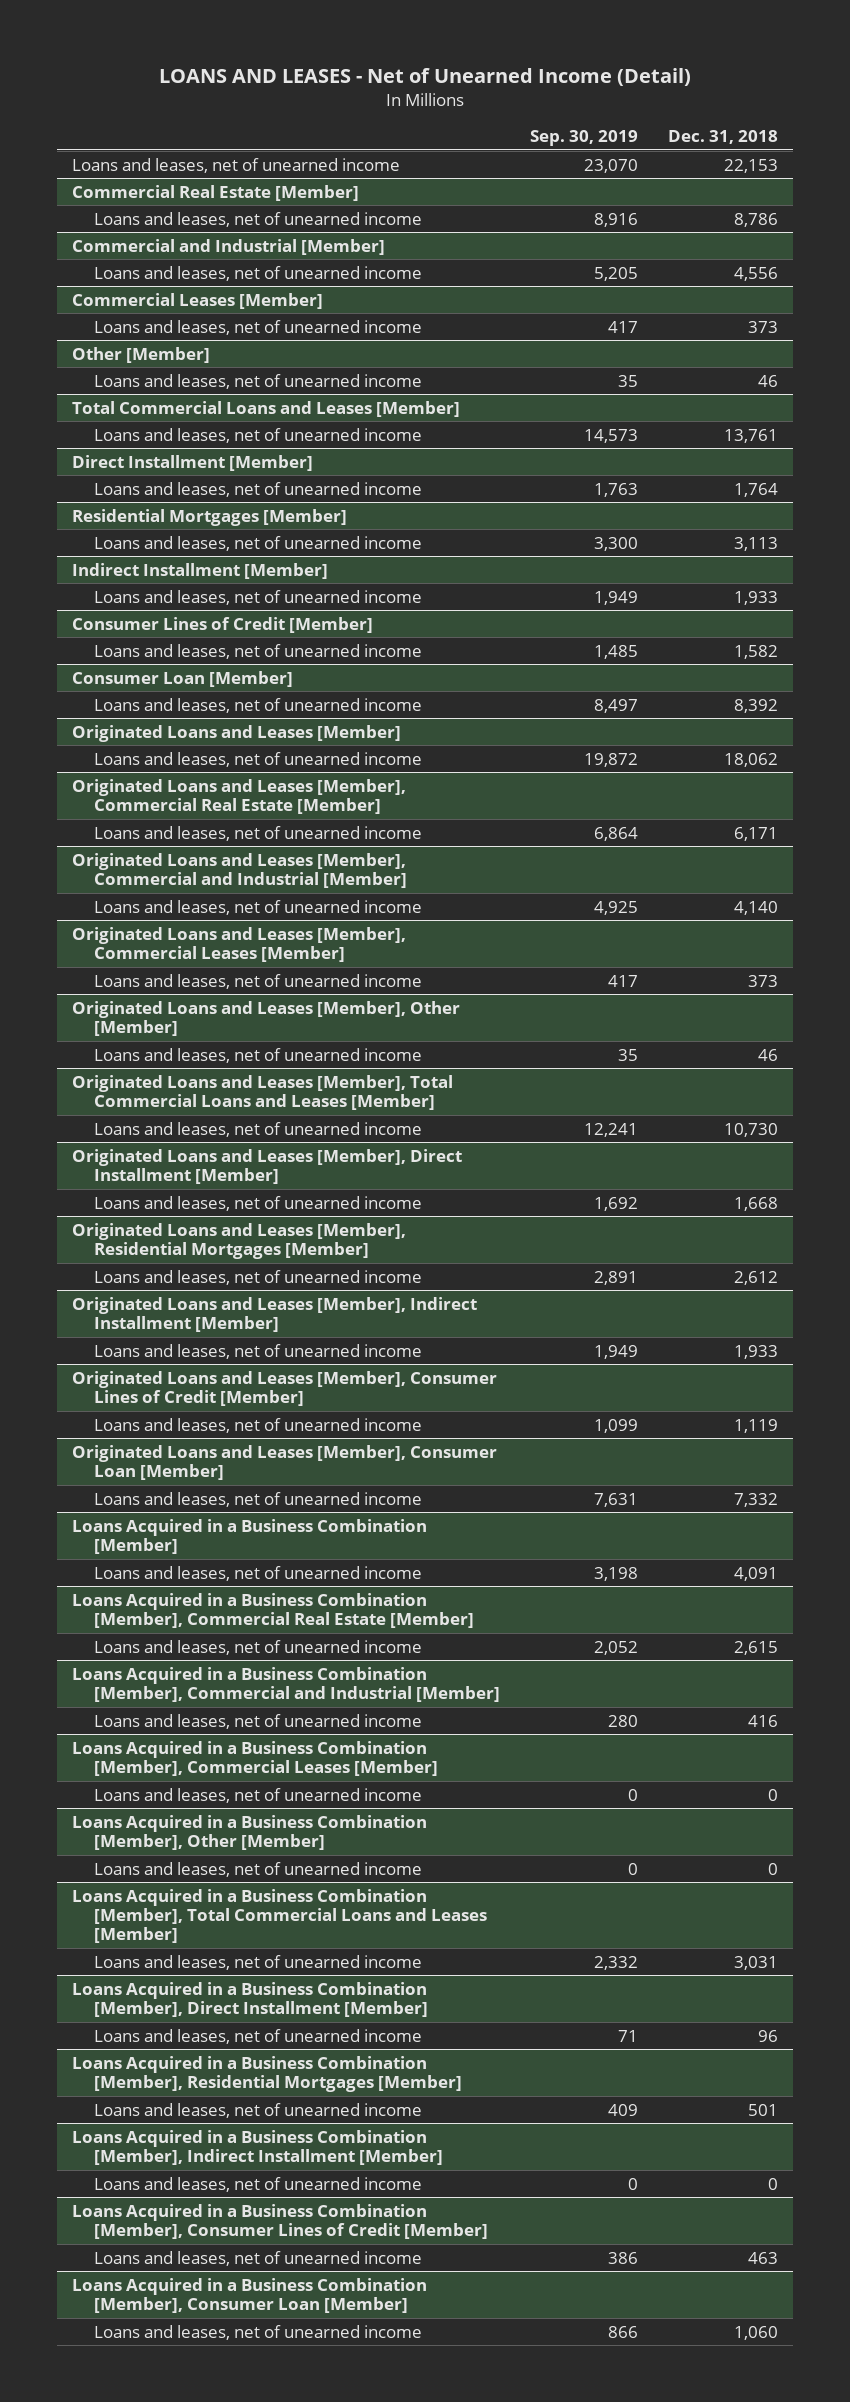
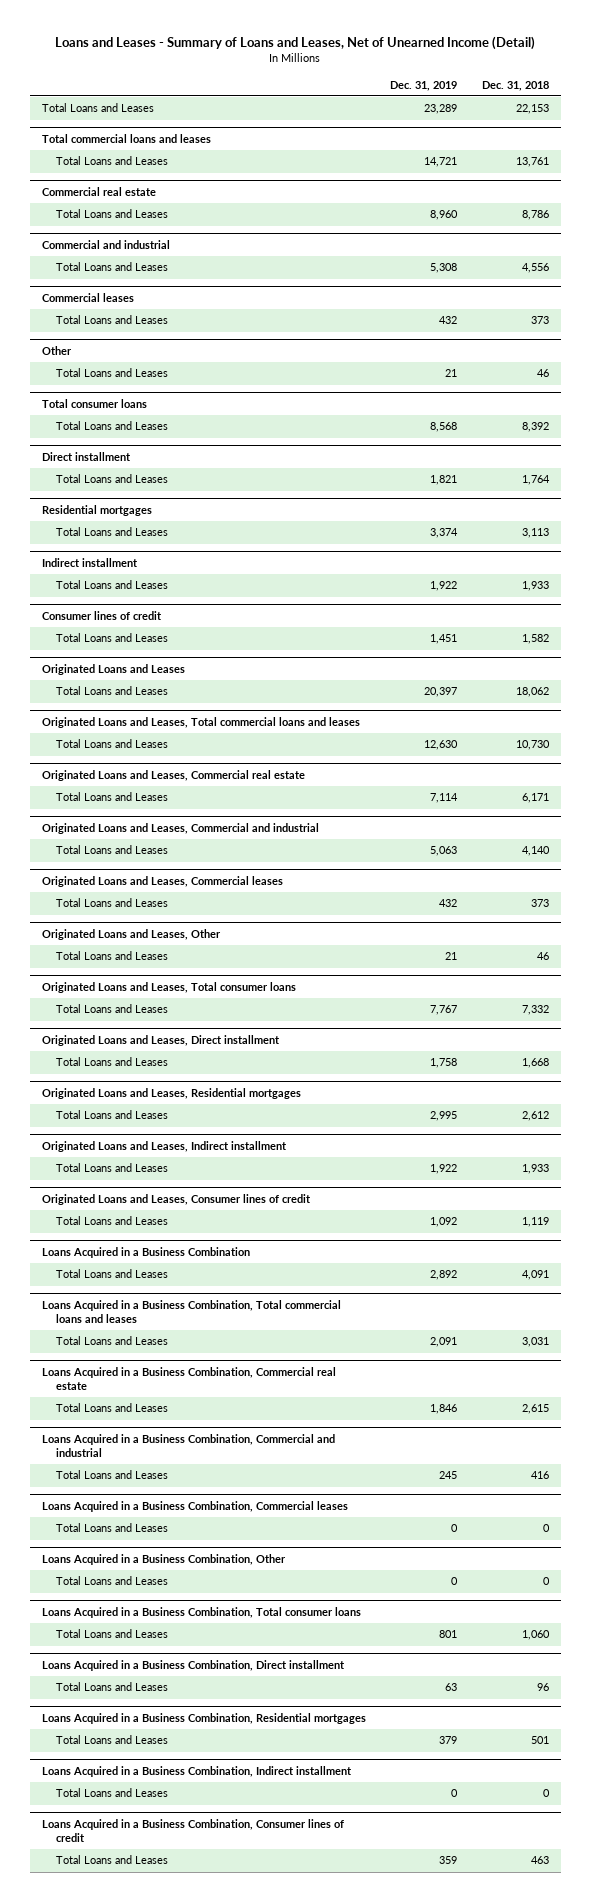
- LOANS AND LEASES - Net of Unearned Income (Detail)
+ Loans and Leases - Summary of Loans and Leases, Net of Unearned Income (Detail)
- | Sep. 30, 2019 | Dec. 31, 2018
+ | Dec. 31, 2019 | Dec. 31, 2018
- Loans and leases, net of unearned income | 23,070 | 22,153
- Commercial Real Estate [Member]
- Loans and leases, net of unearned income | 8,916 | 8,786
- Commercial and Industrial [Member]
- Loans and leases, net of unearned income | 5,205 | 4,556
- Commercial Leases [Member]
- Loans and leases, net of unearned income | 417 | 373
- Other [Member]
- Loans and leases, net of unearned income | 35 | 46
- Total Commercial Loans and Leases [Member]
- Loans and leases, net of unearned income | 14,573 | 13,761
- Direct Installment [Member]
- Loans and leases, net of unearned income | 1,763 | 1,764
- Residential Mortgages [Member]
- Loans and leases, net of unearned income | 3,300 | 3,113
- Indirect Installment [Member]
- Loans and leases, net of unearned income | 1,949 | 1,933
- Consumer Lines of Credit [Member]
- Loans and leases, net of unearned income | 1,485 | 1,582
- Consumer Loan [Member]
- Loans and leases, net of unearned income | 8,497 | 8,392
- Originated Loans and Leases [Member]
- Loans and leases, net of unearned income | 19,872 | 18,062
- Originated Loans and Leases [Member], Commercial Real Estate [Member]
- Loans and leases, net of unearned income | 6,864 | 6,171
- Originated Loans and Leases [Member], Commercial and Industrial [Member]
- Loans and leases, net of unearned income | 4,925 | 4,140
- Originated Loans and Leases [Member], Commercial Leases [Member]
- Loans and leases, net of unearned income | 417 | 373
- Originated Loans and Leases [Member], Other [Member]
- Loans and leases, net of unearned income | 35 | 46
- Originated Loans and Leases [Member], Total Commercial Loans and Leases [Member]
- Loans and leases, net of unearned income | 12,241 | 10,730
- Originated Loans and Leases [Member], Direct Installment [Member]
- Loans and leases, net of unearned income | 1,692 | 1,668
- Originated Loans and Leases [Member], Residential Mortgages [Member]
- Loans and leases, net of unearned income | 2,891 | 2,612
- Originated Loans and Leases [Member], Indirect Installment [Member]
- Loans and leases, net of unearned income | 1,949 | 1,933
- Originated Loans and Leases [Member], Consumer Lines of Credit [Member]
- Loans and leases, net of unearned income | 1,099 | 1,119
- Originated Loans and Leases [Member], Consumer Loan [Member]
- Loans and leases, net of unearned income | 7,631 | 7,332
- Loans Acquired in a Business Combination [Member]
- Loans and leases, net of unearned income | 3,198 | 4,091
- Loans Acquired in a Business Combination [Member], Commercial Real Estate [Member]
- Loans and leases, net of unearned income | 2,052 | 2,615
- Loans Acquired in a Business Combination [Member], Commercial and Industrial [Member]
- Loans and leases, net of unearned income | 280 | 416
- Loans Acquired in a Business Combination [Member], Commercial Leases [Member]
- Loans and leases, net of unearned income | 0 | 0
- Loans Acquired in a Business Combination [Member], Other [Member]
- Loans and leases, net of unearned income | 0 | 0
- Loans Acquired in a Business Combination [Member], Total Commercial Loans and Leases [Member]
- Loans and leases, net of unearned income | 2,332 | 3,031
- Loans Acquired in a Business Combination [Member], Direct Installment [Member]
- Loans and leases, net of unearned income | 71 | 96
- Loans Acquired in a Business Combination [Member], Residential Mortgages [Member]
- Loans and leases, net of unearned income | 409 | 501
- Loans Acquired in a Business Combination [Member], Indirect Installment [Member]
- Loans and leases, net of unearned income | 0 | 0
- Loans Acquired in a Business Combination [Member], Consumer Lines of Credit [Member]
- Loans and leases, net of unearned income | 386 | 463
- Loans Acquired in a Business Combination [Member], Consumer Loan [Member]
- Loans and leases, net of unearned income | 866 | 1,060
+ Total Loans and Leases | 23,289 | 22,153
+ Total commercial loans and leases
+ Total Loans and Leases | 14,721 | 13,761
+ Commercial real estate
+ Total Loans and Leases | 8,960 | 8,786
+ Commercial and industrial
+ Total Loans and Leases | 5,308 | 4,556
+ Commercial leases
+ Total Loans and Leases | 432 | 373
+ Other
+ Total Loans and Leases | 21 | 46
+ Total consumer loans
+ Total Loans and Leases | 8,568 | 8,392
+ Direct installment
+ Total Loans and Leases | 1,821 | 1,764
+ Residential mortgages
+ Total Loans and Leases | 3,374 | 3,113
+ Indirect installment
+ Total Loans and Leases | 1,922 | 1,933
+ Consumer lines of credit
+ Total Loans and Leases | 1,451 | 1,582
+ Originated Loans and Leases
+ Total Loans and Leases | 20,397 | 18,062
+ Originated Loans and Leases, Total commercial loans and leases
+ Total Loans and Leases | 12,630 | 10,730
+ Originated Loans and Leases, Commercial real estate
+ Total Loans and Leases | 7,114 | 6,171
+ Originated Loans and Leases, Commercial and industrial
+ Total Loans and Leases | 5,063 | 4,140
+ Originated Loans and Leases, Commercial leases
+ Total Loans and Leases | 432 | 373
+ Originated Loans and Leases, Other
+ Total Loans and Leases | 21 | 46
+ Originated Loans and Leases, Total consumer loans
+ Total Loans and Leases | 7,767 | 7,332
+ Originated Loans and Leases, Direct installment
+ Total Loans and Leases | 1,758 | 1,668
+ Originated Loans and Leases, Residential mortgages
+ Total Loans and Leases | 2,995 | 2,612
+ Originated Loans and Leases, Indirect installment
+ Total Loans and Leases | 1,922 | 1,933
+ Originated Loans and Leases, Consumer lines of credit
+ Total Loans and Leases | 1,092 | 1,119
+ Loans Acquired in a Business Combination
+ Total Loans and Leases | 2,892 | 4,091
+ Loans Acquired in a Business Combination, Total commercial loans and leases
+ Total Loans and Leases | 2,091 | 3,031
+ Loans Acquired in a Business Combination, Commercial real estate
+ Total Loans and Leases | 1,846 | 2,615
+ Loans Acquired in a Business Combination, Commercial and industrial
+ Total Loans and Leases | 245 | 416
+ Loans Acquired in a Business Combination, Commercial leases
+ Total Loans and Leases | 0 | 0
+ Loans Acquired in a Business Combination, Other
+ Total Loans and Leases | 0 | 0
+ Loans Acquired in a Business Combination, Total consumer loans
+ Total Loans and Leases | 801 | 1,060
+ Loans Acquired in a Business Combination, Direct installment
+ Total Loans and Leases | 63 | 96
+ Loans Acquired in a Business Combination, Residential mortgages
+ Total Loans and Leases | 379 | 501
+ Loans Acquired in a Business Combination, Indirect installment
+ Total Loans and Leases | 0 | 0
+ Loans Acquired in a Business Combination, Consumer lines of credit
+ Total Loans and Leases | 359 | 463

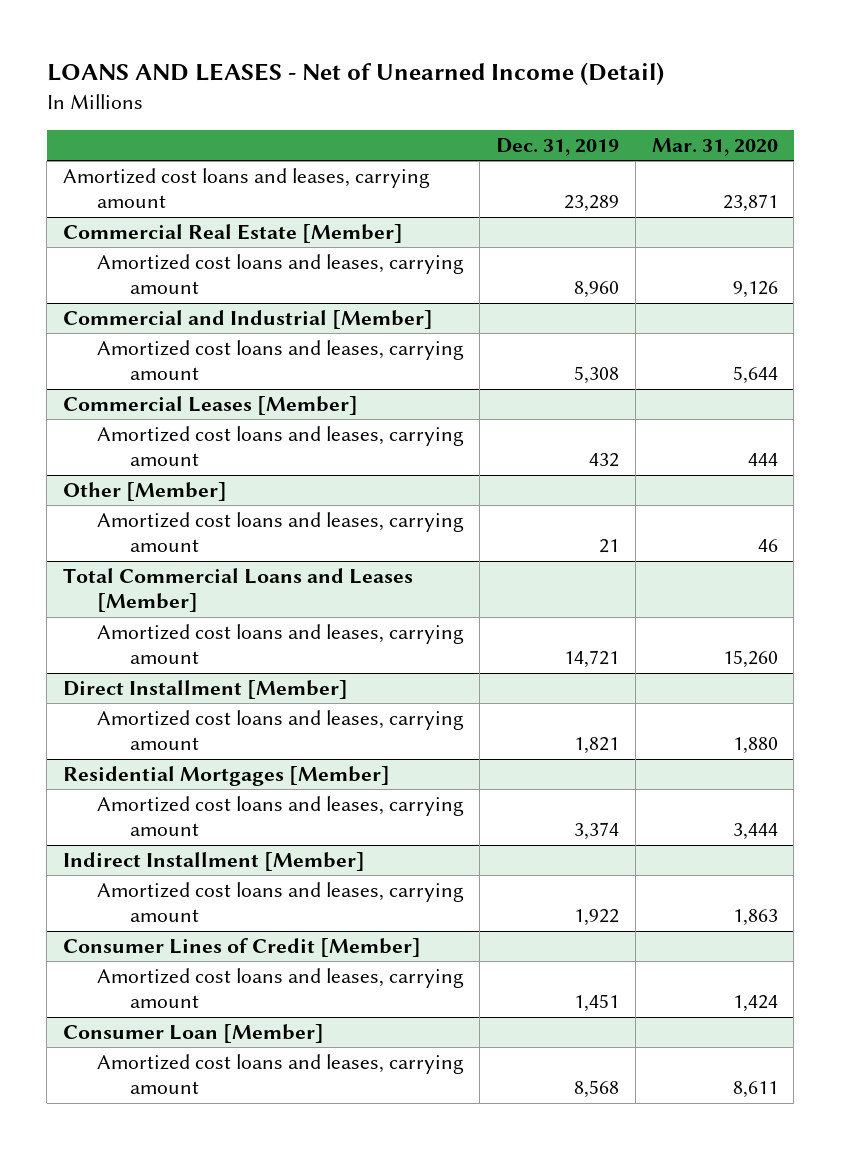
- Loans and Leases - Summary of Loans and Leases, Net of Unearned Income (Detail)
+ LOANS AND LEASES - Net of Unearned Income (Detail)
- | Dec. 31, 2019 | Dec. 31, 2018
+ | Dec. 31, 2019 | Mar. 31, 2020
- Total Loans and Leases | 23,289 | 22,153
- Total commercial loans and leases
- Total Loans and Leases | 14,721 | 13,761
- Commercial real estate
- Total Loans and Leases | 8,960 | 8,786
- Commercial and industrial
- Total Loans and Leases | 5,308 | 4,556
- Commercial leases
- Total Loans and Leases | 432 | 373
- Other
- Total Loans and Leases | 21 | 46
- Total consumer loans
- Total Loans and Leases | 8,568 | 8,392
- Direct installment
- Total Loans and Leases | 1,821 | 1,764
- Residential mortgages
- Total Loans and Leases | 3,374 | 3,113
- Indirect installment
- Total Loans and Leases | 1,922 | 1,933
- Consumer lines of credit
- Total Loans and Leases | 1,451 | 1,582
- Originated Loans and Leases
- Total Loans and Leases | 20,397 | 18,062
- Originated Loans and Leases, Total commercial loans and leases
- Total Loans and Leases | 12,630 | 10,730
- Originated Loans and Leases, Commercial real estate
- Total Loans and Leases | 7,114 | 6,171
- Originated Loans and Leases, Commercial and industrial
- Total Loans and Leases | 5,063 | 4,140
- Originated Loans and Leases, Commercial leases
- Total Loans and Leases | 432 | 373
- Originated Loans and Leases, Other
- Total Loans and Leases | 21 | 46
- Originated Loans and Leases, Total consumer loans
- Total Loans and Leases | 7,767 | 7,332
- Originated Loans and Leases, Direct installment
- Total Loans and Leases | 1,758 | 1,668
- Originated Loans and Leases, Residential mortgages
- Total Loans and Leases | 2,995 | 2,612
- Originated Loans and Leases, Indirect installment
- Total Loans and Leases | 1,922 | 1,933
- Originated Loans and Leases, Consumer lines of credit
- Total Loans and Leases | 1,092 | 1,119
- Loans Acquired in a Business Combination
- Total Loans and Leases | 2,892 | 4,091
- Loans Acquired in a Business Combination, Total commercial loans and leases
- Total Loans and Leases | 2,091 | 3,031
- Loans Acquired in a Business Combination, Commercial real estate
- Total Loans and Leases | 1,846 | 2,615
- Loans Acquired in a Business Combination, Commercial and industrial
- Total Loans and Leases | 245 | 416
- Loans Acquired in a Business Combination, Commercial leases
- Total Loans and Leases | 0 | 0
- Loans Acquired in a Business Combination, Other
- Total Loans and Leases | 0 | 0
- Loans Acquired in a Business Combination, Total consumer loans
- Total Loans and Leases | 801 | 1,060
- Loans Acquired in a Business Combination, Direct installment
- Total Loans and Leases | 63 | 96
- Loans Acquired in a Business Combination, Residential mortgages
- Total Loans and Leases | 379 | 501
- Loans Acquired in a Business Combination, Indirect installment
- Total Loans and Leases | 0 | 0
- Loans Acquired in a Business Combination, Consumer lines of credit
- Total Loans and Leases | 359 | 463
+ Amortized cost loans and leases, carrying amount | 23,289 | 23,871
+ Commercial Real Estate [Member]
+ Amortized cost loans and leases, carrying amount | 8,960 | 9,126
+ Commercial and Industrial [Member]
+ Amortized cost loans and leases, carrying amount | 5,308 | 5,644
+ Commercial Leases [Member]
+ Amortized cost loans and leases, carrying amount | 432 | 444
+ Other [Member]
+ Amortized cost loans and leases, carrying amount | 21 | 46
+ Total Commercial Loans and Leases [Member]
+ Amortized cost loans and leases, carrying amount | 14,721 | 15,260
+ Direct Installment [Member]
+ Amortized cost loans and leases, carrying amount | 1,821 | 1,880
+ Residential Mortgages [Member]
+ Amortized cost loans and leases, carrying amount | 3,374 | 3,444
+ Indirect Installment [Member]
+ Amortized cost loans and leases, carrying amount | 1,922 | 1,863
+ Consumer Lines of Credit [Member]
+ Amortized cost loans and leases, carrying amount | 1,451 | 1,424
+ Consumer Loan [Member]
+ Amortized cost loans and leases, carrying amount | 8,568 | 8,611

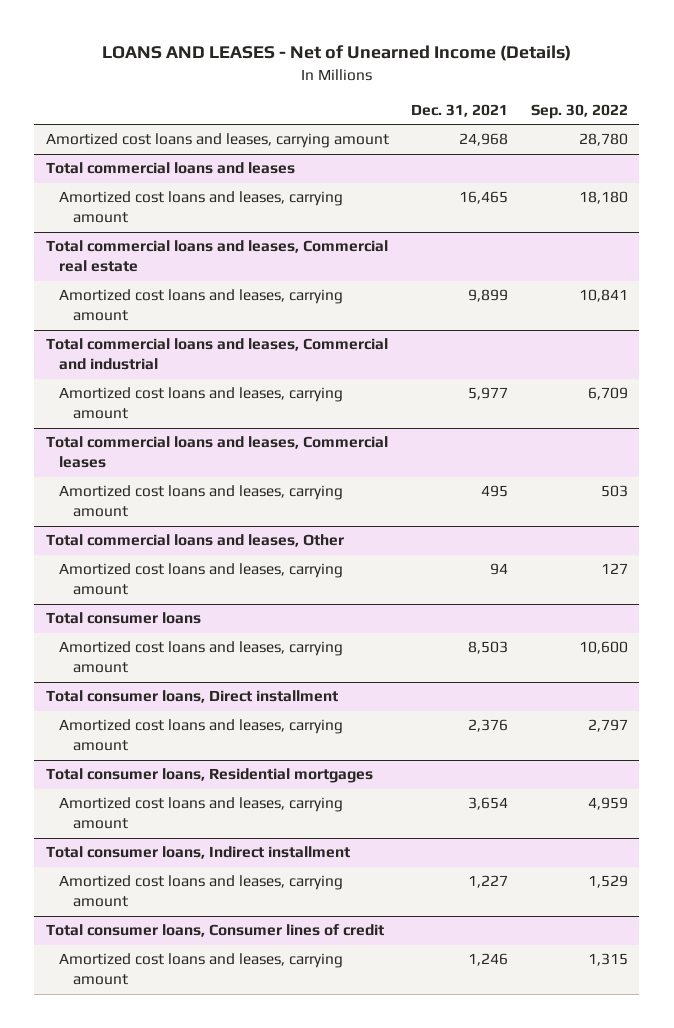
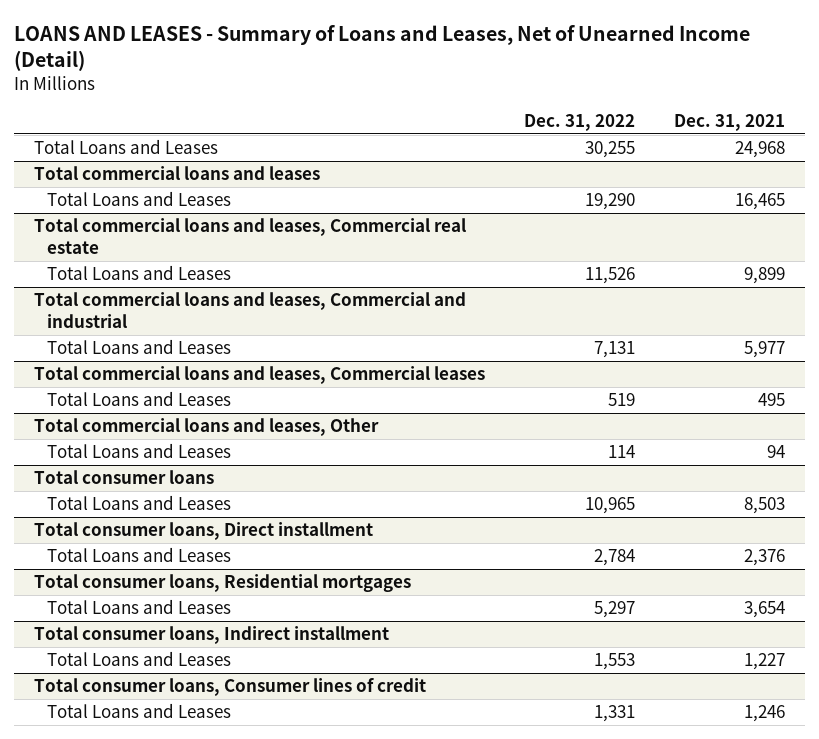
- LOANS AND LEASES - Net of Unearned Income (Details)
+ LOANS AND LEASES - Summary of Loans and Leases, Net of Unearned Income (Detail)
- | Dec. 31, 2021 | Sep. 30, 2022
+ | Dec. 31, 2022 | Dec. 31, 2021
- Amortized cost loans and leases, carrying amount | 24,968 | 28,780
+ Total Loans and Leases | 30,255 | 24,968
@ Total commercial loans and leases
- Amortized cost loans and leases, carrying amount | 16,465 | 18,180
+ Total Loans and Leases | 19,290 | 16,465
@ Total commercial loans and leases, Commercial real estate
- Amortized cost loans and leases, carrying amount | 9,899 | 10,841
+ Total Loans and Leases | 11,526 | 9,899
@ Total commercial loans and leases, Commercial and industrial
- Amortized cost loans and leases, carrying amount | 5,977 | 6,709
+ Total Loans and Leases | 7,131 | 5,977
@ Total commercial loans and leases, Commercial leases
- Amortized cost loans and leases, carrying amount | 495 | 503
+ Total Loans and Leases | 519 | 495
@ Total commercial loans and leases, Other
- Amortized cost loans and leases, carrying amount | 94 | 127
+ Total Loans and Leases | 114 | 94
@ Total consumer loans
- Amortized cost loans and leases, carrying amount | 8,503 | 10,600
+ Total Loans and Leases | 10,965 | 8,503
@ Total consumer loans, Direct installment
- Amortized cost loans and leases, carrying amount | 2,376 | 2,797
+ Total Loans and Leases | 2,784 | 2,376
@ Total consumer loans, Residential mortgages
- Amortized cost loans and leases, carrying amount | 3,654 | 4,959
+ Total Loans and Leases | 5,297 | 3,654
@ Total consumer loans, Indirect installment
- Amortized cost loans and leases, carrying amount | 1,227 | 1,529
+ Total Loans and Leases | 1,553 | 1,227
@ Total consumer loans, Consumer lines of credit
- Amortized cost loans and leases, carrying amount | 1,246 | 1,315
+ Total Loans and Leases | 1,331 | 1,246

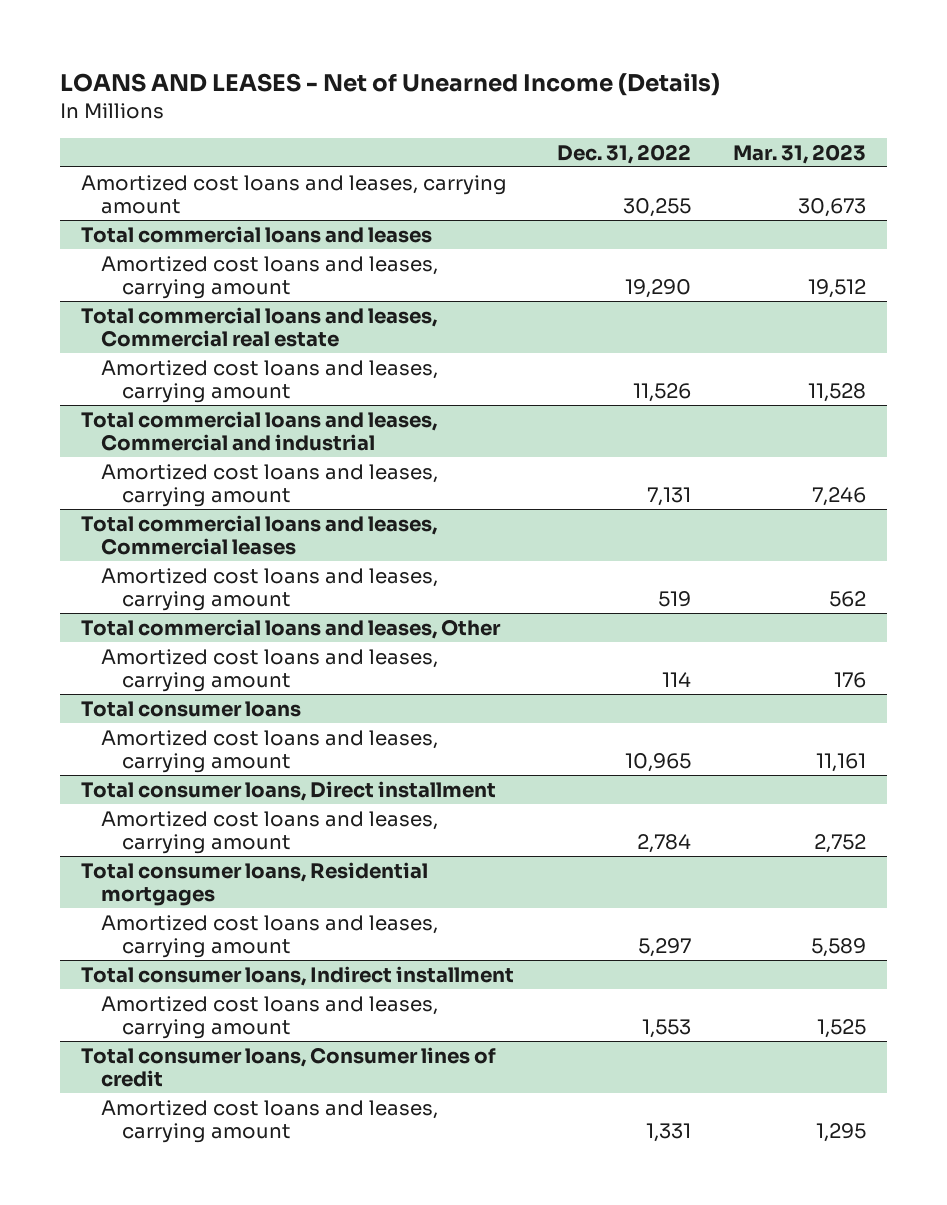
- LOANS AND LEASES - Summary of Loans and Leases, Net of Unearned Income (Detail)
+ LOANS AND LEASES - Net of Unearned Income (Details)
- | Dec. 31, 2022 | Dec. 31, 2021
+ | Dec. 31, 2022 | Mar. 31, 2023
- Total Loans and Leases | 30,255 | 24,968
+ Amortized cost loans and leases, carrying amount | 30,255 | 30,673
@ Total commercial loans and leases
- Total Loans and Leases | 19,290 | 16,465
+ Amortized cost loans and leases, carrying amount | 19,290 | 19,512
@ Total commercial loans and leases, Commercial real estate
- Total Loans and Leases | 11,526 | 9,899
+ Amortized cost loans and leases, carrying amount | 11,526 | 11,528
@ Total commercial loans and leases, Commercial and industrial
- Total Loans and Leases | 7,131 | 5,977
+ Amortized cost loans and leases, carrying amount | 7,131 | 7,246
@ Total commercial loans and leases, Commercial leases
- Total Loans and Leases | 519 | 495
+ Amortized cost loans and leases, carrying amount | 519 | 562
@ Total commercial loans and leases, Other
- Total Loans and Leases | 114 | 94
+ Amortized cost loans and leases, carrying amount | 114 | 176
@ Total consumer loans
- Total Loans and Leases | 10,965 | 8,503
+ Amortized cost loans and leases, carrying amount | 10,965 | 11,161
@ Total consumer loans, Direct installment
- Total Loans and Leases | 2,784 | 2,376
+ Amortized cost loans and leases, carrying amount | 2,784 | 2,752
@ Total consumer loans, Residential mortgages
- Total Loans and Leases | 5,297 | 3,654
+ Amortized cost loans and leases, carrying amount | 5,297 | 5,589
@ Total consumer loans, Indirect installment
- Total Loans and Leases | 1,553 | 1,227
+ Amortized cost loans and leases, carrying amount | 1,553 | 1,525
@ Total consumer loans, Consumer lines of credit
- Total Loans and Leases | 1,331 | 1,246
+ Amortized cost loans and leases, carrying amount | 1,331 | 1,295

